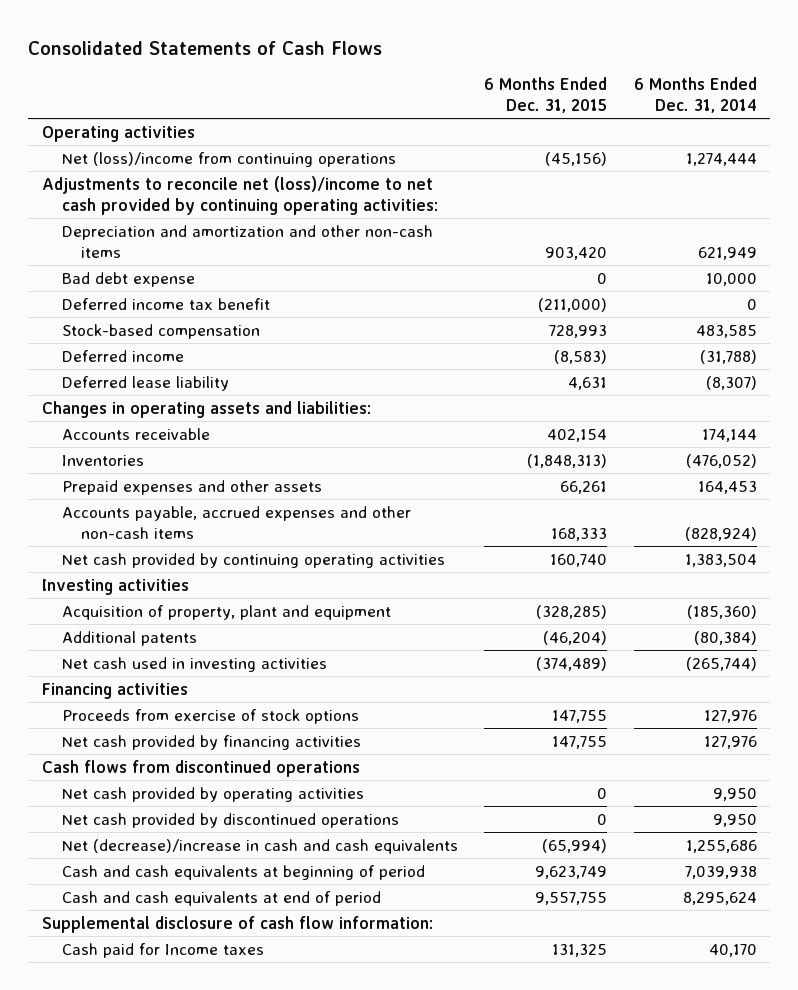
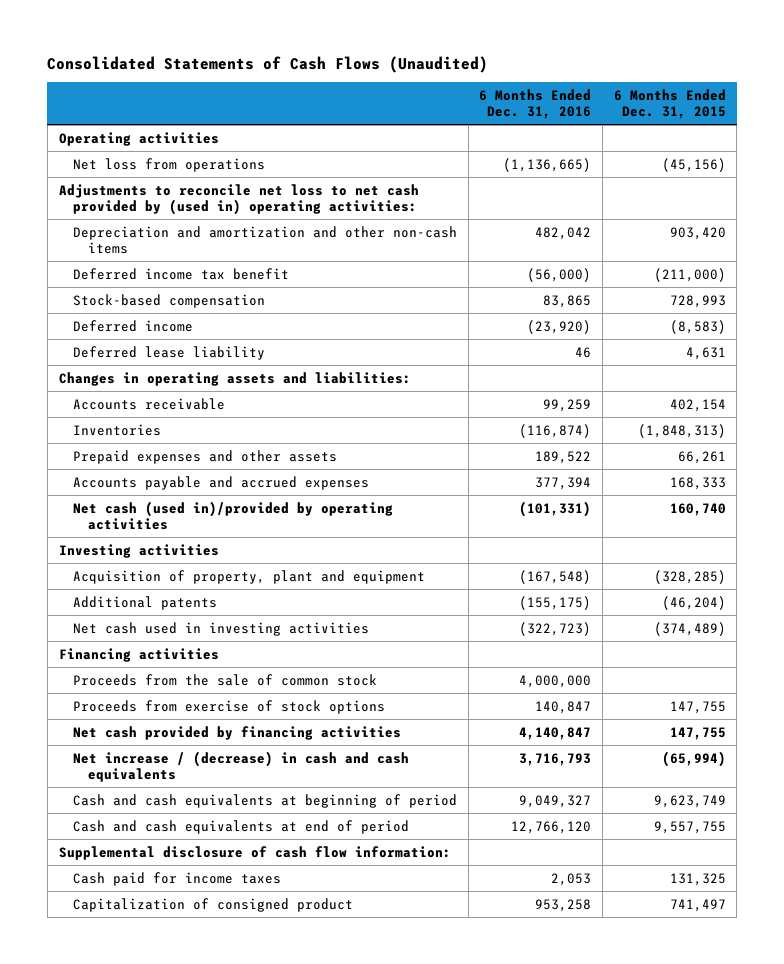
- Consolidated Statements of Cash Flows
+ Consolidated Statements of Cash Flows (Unaudited)
- | 6 Months Ended Dec. 31, 2015 | 6 Months Ended Dec. 31, 2014
+ | 6 Months Ended Dec. 31, 2016 | 6 Months Ended Dec. 31, 2015
- Net (loss)/income from continuing operations | (45,156) | 1,274,444
- Adjustments to reconcile net (loss)/income to net cash provided by continuing operating activities:
+ Net loss from operations | (1,136,665) | (45,156)
+ Adjustments to reconcile net loss to net cash provided by (used in) operating activities:
- Bad debt expense | 0 | 10,000
- Accounts payable, accrued expenses and other non-cash items | 168,333 | (828,924)
- Net cash provided by continuing operating activities | 160,740 | 1,383,504
+ Accounts payable and accrued expenses | 377,394 | 168,333
+ Net cash (used in)/provided by operating activities | (101,331) | 160,740
+ Proceeds from the sale of common stock | 4,000,000 |
- Cash flows from discontinued operations
- Net cash provided by operating activities | 0 | 9,950
- Net cash provided by discontinued operations | 0 | 9,950
- Net (decrease)/increase in cash and cash equivalents | (65,994) | 1,255,686
+ Net increase / (decrease) in cash and cash equivalents | 3,716,793 | (65,994)
- Cash paid for Income taxes | 131,325 | 40,170
+ Cash paid for income taxes | 2,053 | 131,325
+ Capitalization of consigned product | 953,258 | 741,497

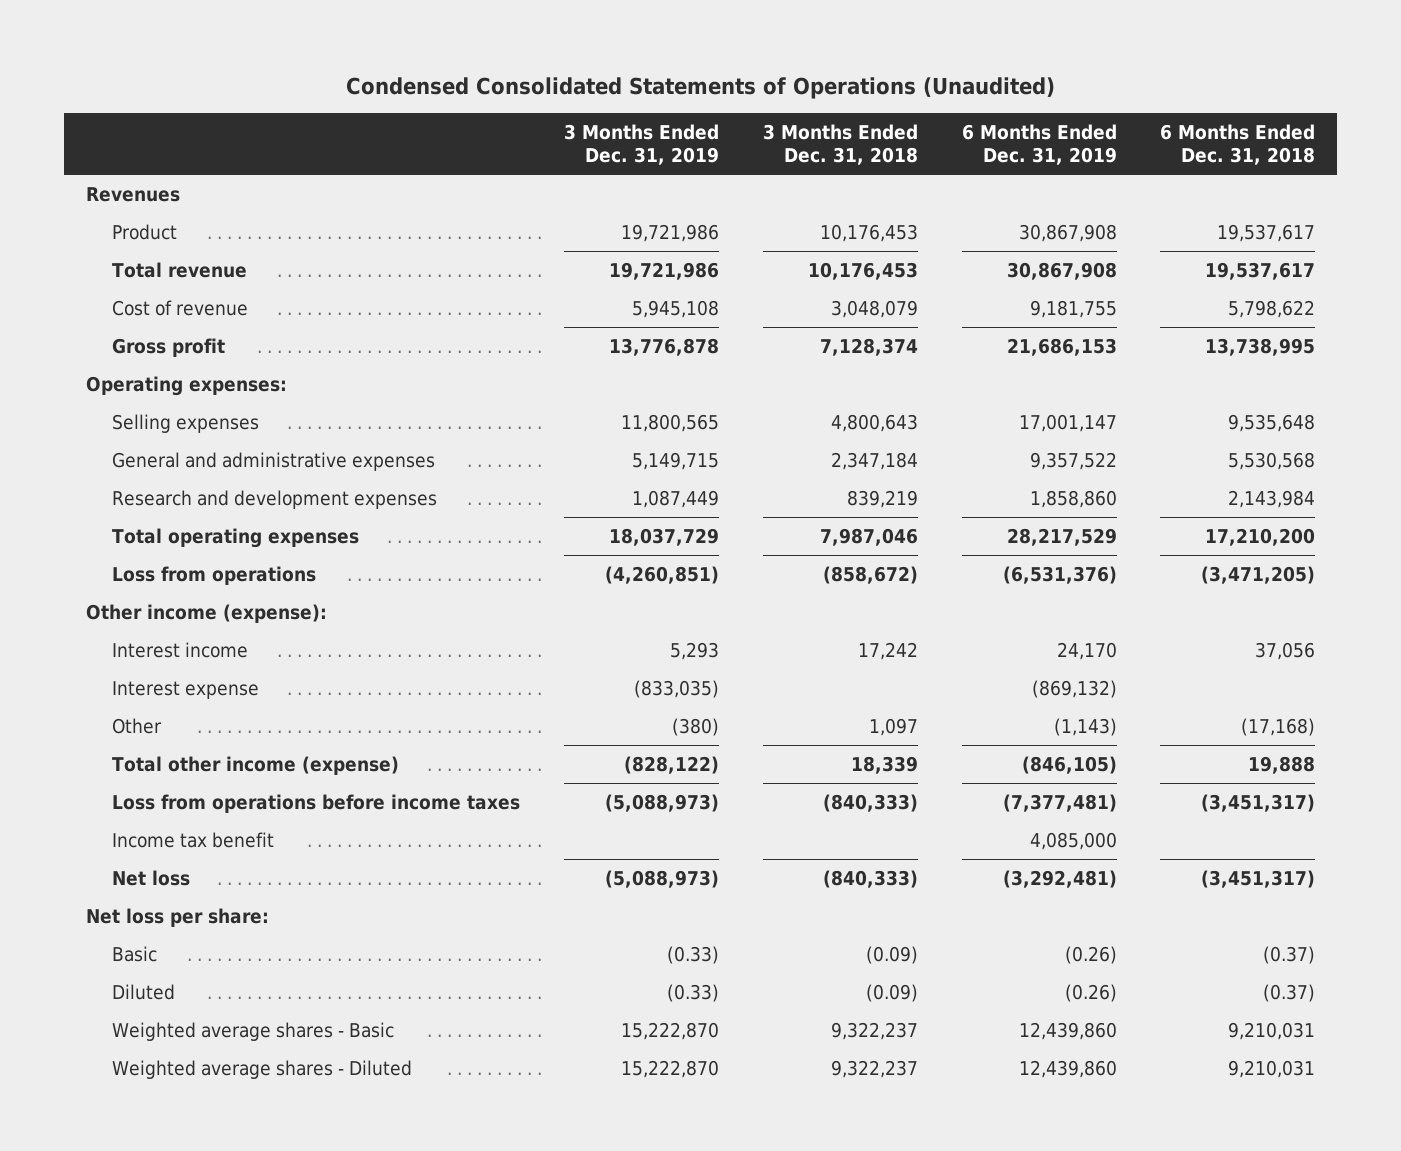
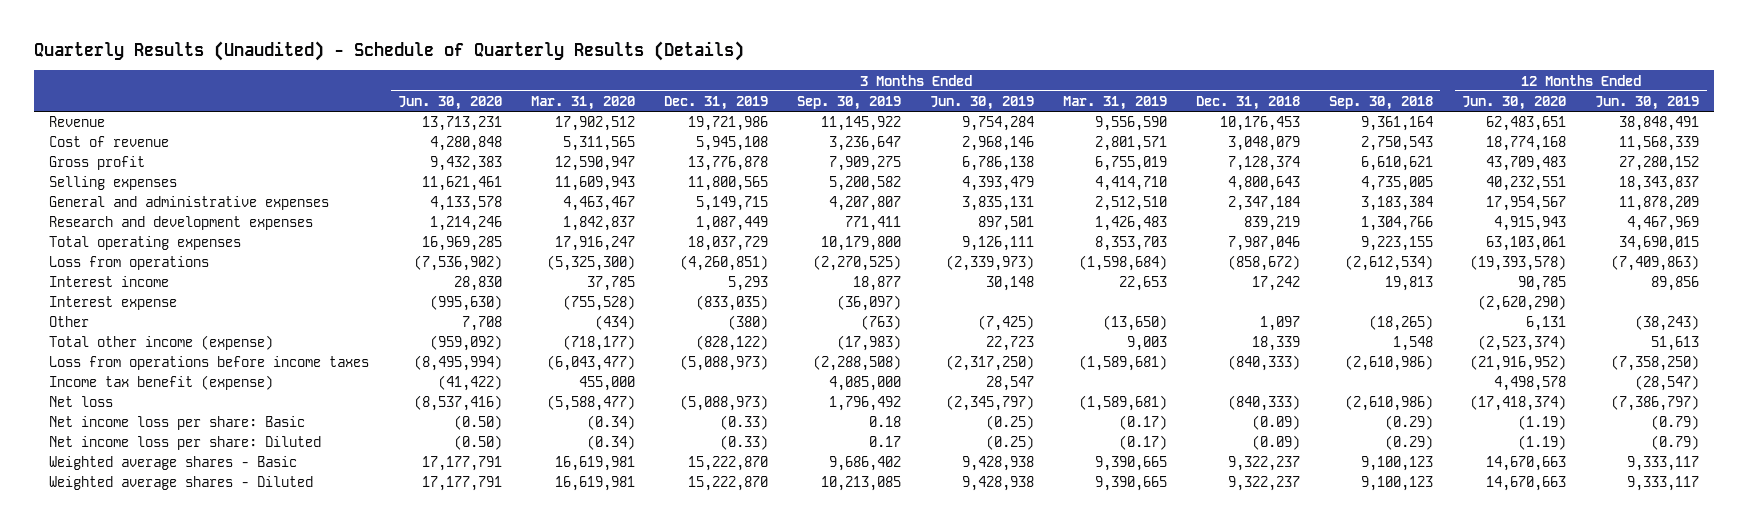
- Condensed Consolidated Statements of Operations (Unaudited)
+ Quarterly Results (Unaudited) - Schedule of Quarterly Results (Details)
- | 3 Months Ended Dec. 31, 2019 | 3 Months Ended Dec. 31, 2018 | 6 Months Ended Dec. 31, 2019 | 6 Months Ended Dec. 31, 2018
+ | 3 Months Ended Jun. 30, 2020 | 3 Months Ended Mar. 31, 2020 | 3 Months Ended Dec. 31, 2019 | 3 Months Ended Sep. 30, 2019 | 3 Months Ended Jun. 30, 2019 | 3 Months Ended Mar. 31, 2019 | 3 Months Ended Dec. 31, 2018 | 3 Months Ended Sep. 30, 2018 | 12 Months Ended Jun. 30, 2020 | 12 Months Ended Jun. 30, 2019
- Revenues
- Product | 19,721,986 | 10,176,453 | 30,867,908 | 19,537,617
- Total revenue | 19,721,986 | 10,176,453 | 30,867,908 | 19,537,617
+ Revenue | 13,713,231 | 17,902,512 | 19,721,986 | 11,145,922 | 9,754,284 | 9,556,590 | 10,176,453 | 9,361,164 | 62,483,651 | 38,848,491
- Operating expenses:
- Other income (expense):
- Income tax benefit | | | 4,085,000 |
+ Income tax benefit (expense) | (41,422) | 455,000 | | 4,085,000 | 28,547 | | | | 4,498,578 | (28,547)
- Net loss per share:
- Basic | (0.33) | (0.09) | (0.26) | (0.37)
- Diluted | (0.33) | (0.09) | (0.26) | (0.37)
+ Net income loss per share: Basic | (0.50) | (0.34) | (0.33) | 0.18 | (0.25) | (0.17) | (0.09) | (0.29) | (1.19) | (0.79)
+ Net income loss per share: Diluted | (0.50) | (0.34) | (0.33) | 0.17 | (0.25) | (0.17) | (0.09) | (0.29) | (1.19) | (0.79)

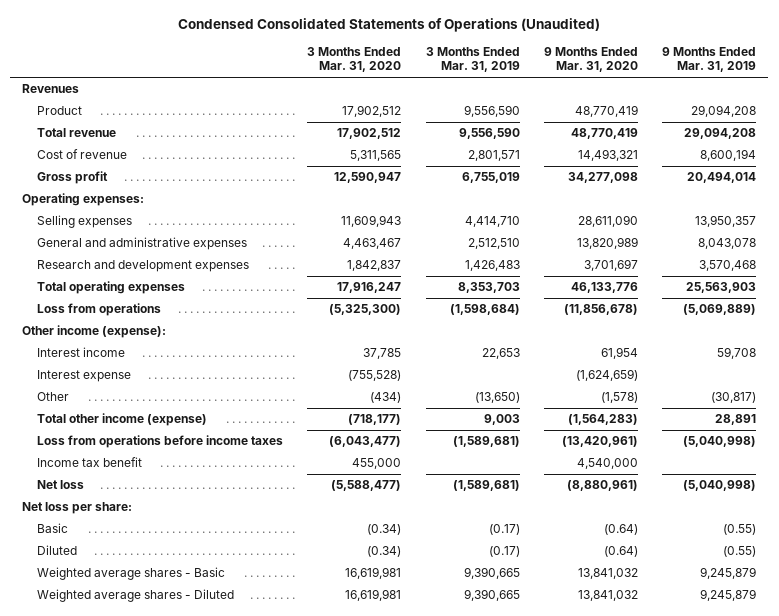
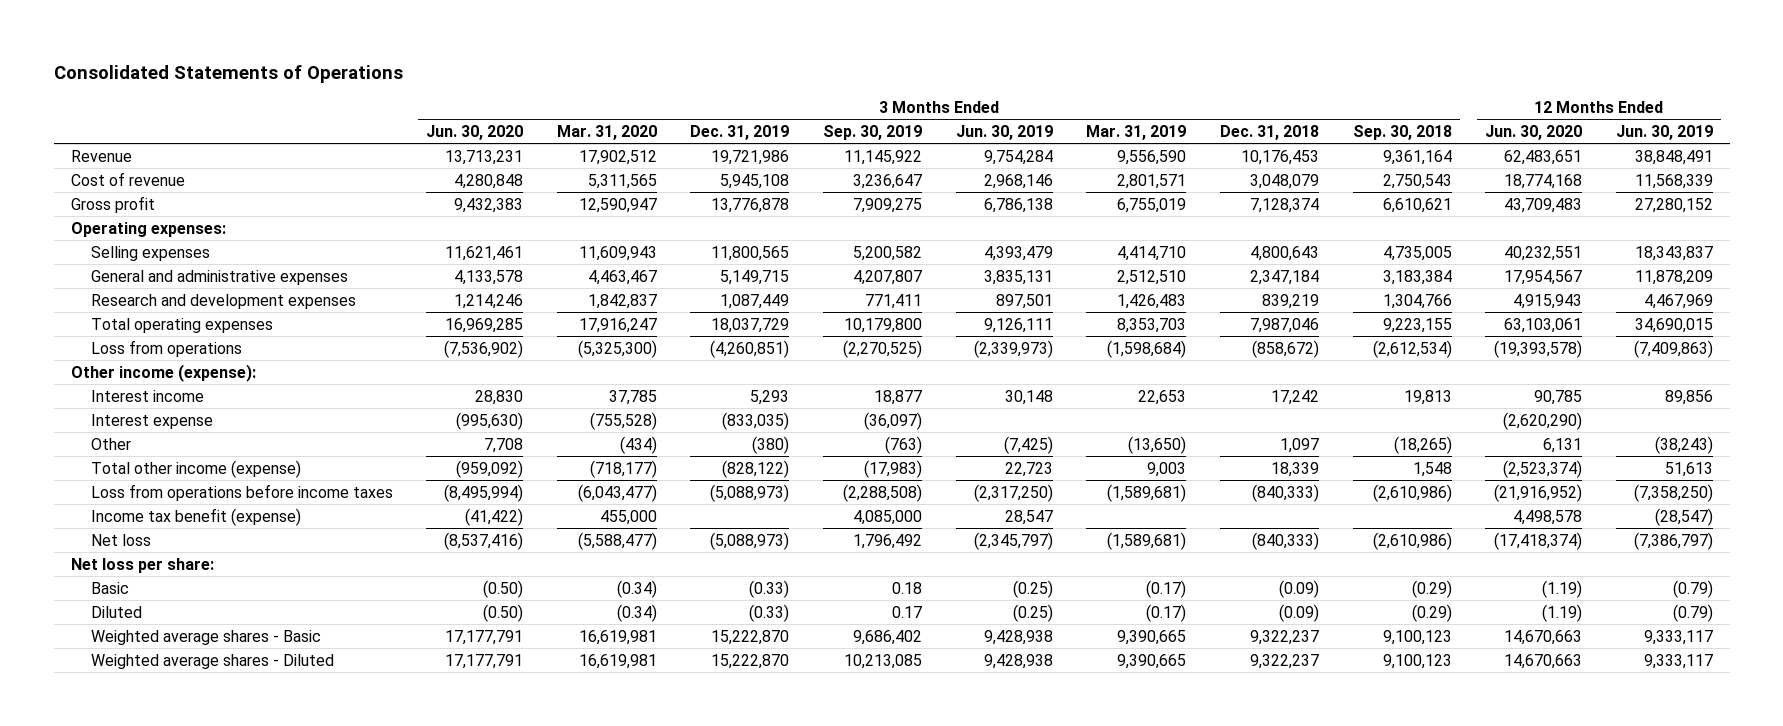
- Condensed Consolidated Statements of Operations (Unaudited)
+ Consolidated Statements of Operations
- | 3 Months Ended Mar. 31, 2020 | 3 Months Ended Mar. 31, 2019 | 9 Months Ended Mar. 31, 2020 | 9 Months Ended Mar. 31, 2019
+ | 3 Months Ended Jun. 30, 2020 | 3 Months Ended Mar. 31, 2020 | 3 Months Ended Dec. 31, 2019 | 3 Months Ended Sep. 30, 2019 | 3 Months Ended Jun. 30, 2019 | 3 Months Ended Mar. 31, 2019 | 3 Months Ended Dec. 31, 2018 | 3 Months Ended Sep. 30, 2018 | 12 Months Ended Jun. 30, 2020 | 12 Months Ended Jun. 30, 2019
- Revenues
- Product | 17,902,512 | 9,556,590 | 48,770,419 | 29,094,208
- Total revenue | 17,902,512 | 9,556,590 | 48,770,419 | 29,094,208
+ Revenue | 13,713,231 | 17,902,512 | 19,721,986 | 11,145,922 | 9,754,284 | 9,556,590 | 10,176,453 | 9,361,164 | 62,483,651 | 38,848,491
- Income tax benefit | 455,000 | | 4,540,000 |
+ Income tax benefit (expense) | (41,422) | 455,000 | | 4,085,000 | 28,547 | | | | 4,498,578 | (28,547)

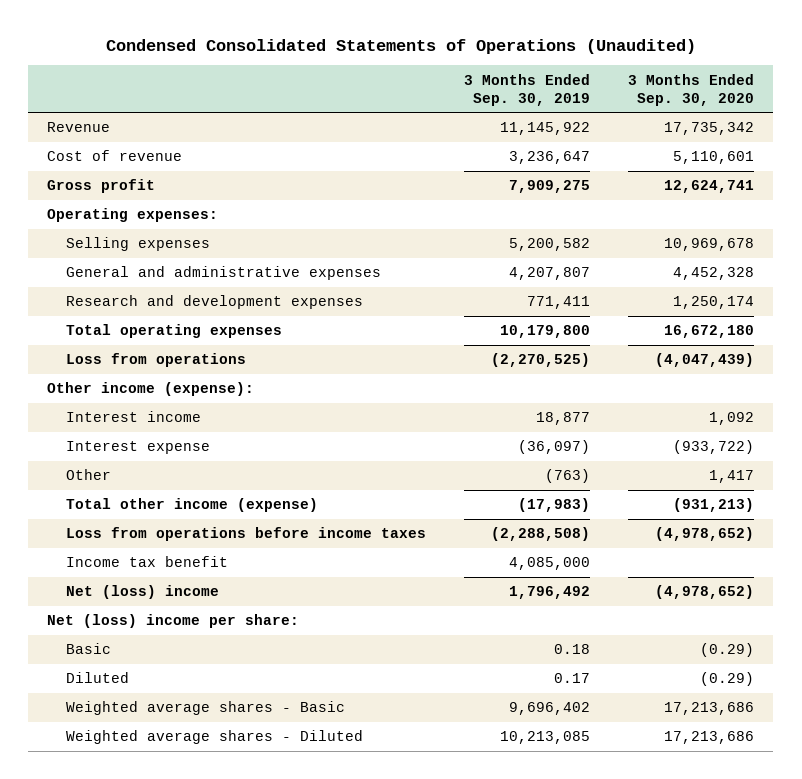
- Consolidated Statements of Operations
+ Condensed Consolidated Statements of Operations (Unaudited)
- | 3 Months Ended Jun. 30, 2020 | 3 Months Ended Mar. 31, 2020 | 3 Months Ended Dec. 31, 2019 | 3 Months Ended Sep. 30, 2019 | 3 Months Ended Jun. 30, 2019 | 3 Months Ended Mar. 31, 2019 | 3 Months Ended Dec. 31, 2018 | 3 Months Ended Sep. 30, 2018 | 12 Months Ended Jun. 30, 2020 | 12 Months Ended Jun. 30, 2019
+ | 3 Months Ended Sep. 30, 2019 | 3 Months Ended Sep. 30, 2020
- Income tax benefit (expense) | (41,422) | 455,000 | | 4,085,000 | 28,547 | | | | 4,498,578 | (28,547)
- Net loss | (8,537,416) | (5,588,477) | (5,088,973) | 1,796,492 | (2,345,797) | (1,589,681) | (840,333) | (2,610,986) | (17,418,374) | (7,386,797)
- Net loss per share:
+ Income tax benefit | 4,085,000 |
+ Net (loss) income | 1,796,492 | (4,978,652)
+ Net (loss) income per share:
- Weighted average shares - Basic | 17,177,791 | 16,619,981 | 15,222,870 | 9,686,402 | 9,428,938 | 9,390,665 | 9,322,237 | 9,100,123 | 14,670,663 | 9,333,117
+ Weighted average shares - Basic | 9,696,402 | 17,213,686

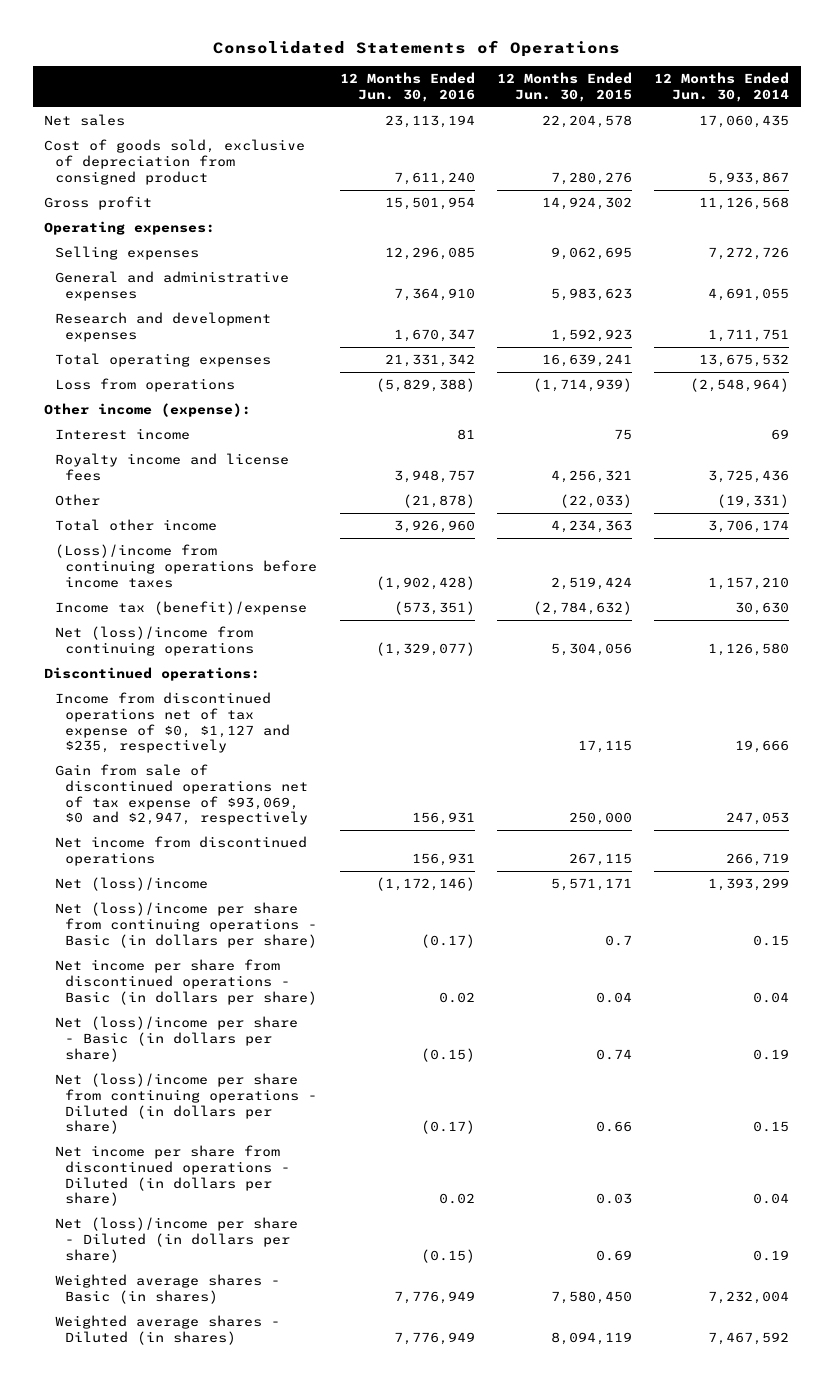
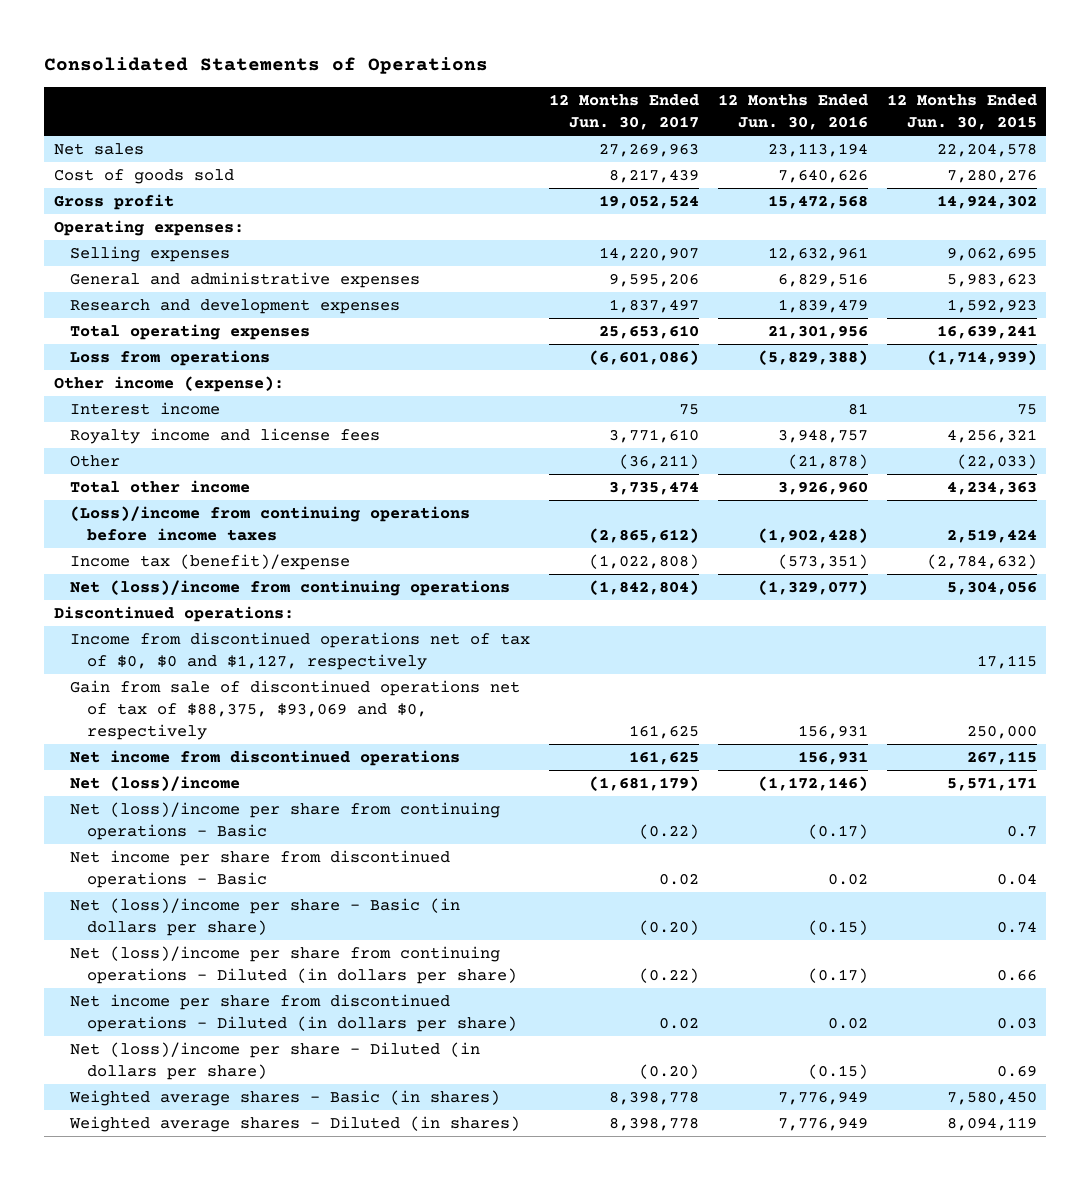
- | 12 Months Ended Jun. 30, 2016 | 12 Months Ended Jun. 30, 2015 | 12 Months Ended Jun. 30, 2014
+ | 12 Months Ended Jun. 30, 2017 | 12 Months Ended Jun. 30, 2016 | 12 Months Ended Jun. 30, 2015
- Cost of goods sold, exclusive of depreciation from consigned product | 7,611,240 | 7,280,276 | 5,933,867
- Gross profit | 15,501,954 | 14,924,302 | 11,126,568
+ Cost of goods sold | 8,217,439 | 7,640,626 | 7,280,276
+ Gross profit | 19,052,524 | 15,472,568 | 14,924,302
- Selling expenses | 12,296,085 | 9,062,695 | 7,272,726
- General and administrative expenses | 7,364,910 | 5,983,623 | 4,691,055
- Research and development expenses | 1,670,347 | 1,592,923 | 1,711,751
- Total operating expenses | 21,331,342 | 16,639,241 | 13,675,532
+ Selling expenses | 14,220,907 | 12,632,961 | 9,062,695
+ General and administrative expenses | 9,595,206 | 6,829,516 | 5,983,623
+ Research and development expenses | 1,837,497 | 1,839,479 | 1,592,923
+ Total operating expenses | 25,653,610 | 21,301,956 | 16,639,241
- Income from discontinued operations net of tax expense of $0, $1,127 and $235, respectively | | 17,115 | 19,666
- Gain from sale of discontinued operations net of tax expense of $93,069, $0 and $2,947, respectively | 156,931 | 250,000 | 247,053
+ Income from discontinued operations net of tax of $0, $0 and $1,127, respectively | | | 17,115
+ Gain from sale of discontinued operations net of tax of $88,375, $93,069 and $0, respectively | 161,625 | 156,931 | 250,000
- Net (loss)/income per share from continuing operations - Basic (in dollars per share) | (0.17) | 0.7 | 0.15
- Net income per share from discontinued operations - Basic (in dollars per share) | 0.02 | 0.04 | 0.04
+ Net (loss)/income per share from continuing operations - Basic | (0.22) | (0.17) | 0.7
+ Net income per share from discontinued operations - Basic | 0.02 | 0.02 | 0.04

